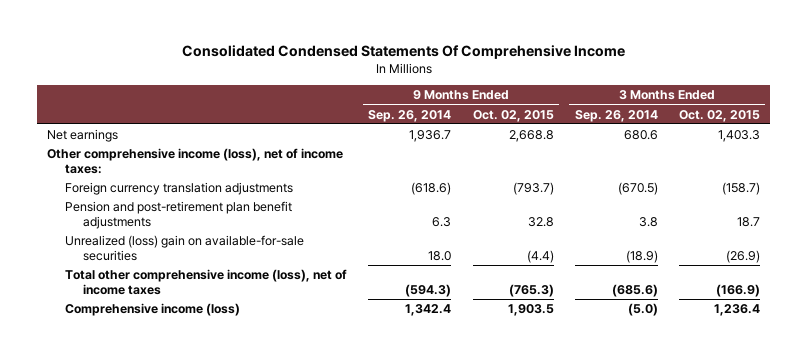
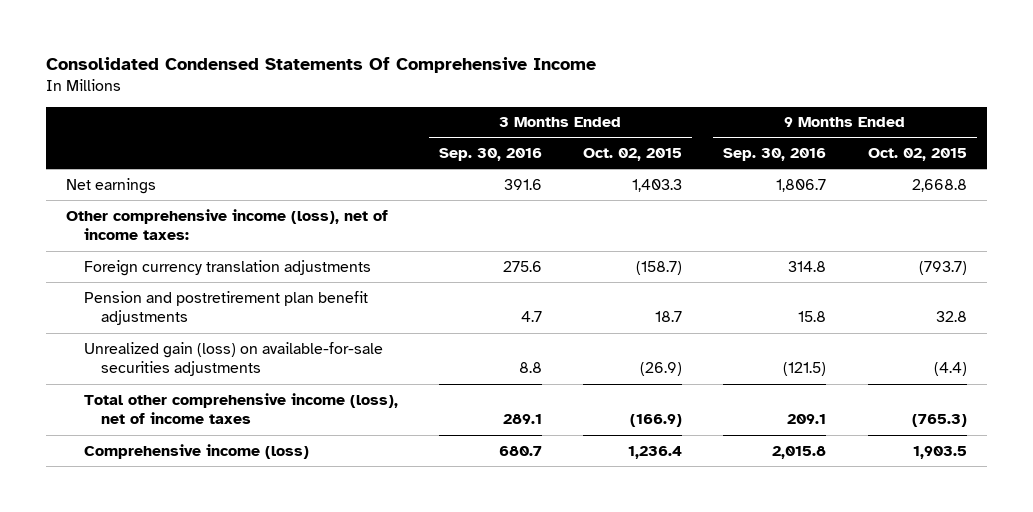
- | 9 Months Ended Sep. 26, 2014 | 9 Months Ended Oct. 02, 2015 | 3 Months Ended Sep. 26, 2014 | 3 Months Ended Oct. 02, 2015
+ | 3 Months Ended Sep. 30, 2016 | 3 Months Ended Oct. 02, 2015 | 9 Months Ended Sep. 30, 2016 | 9 Months Ended Oct. 02, 2015
- Pension and post-retirement plan benefit adjustments | 6.3 | 32.8 | 3.8 | 18.7
- Unrealized (loss) gain on available-for-sale securities | 18.0 | (4.4) | (18.9) | (26.9)
+ Pension and postretirement plan benefit adjustments | 4.7 | 18.7 | 15.8 | 32.8
+ Unrealized gain (loss) on available-for-sale securities adjustments | 8.8 | (26.9) | (121.5) | (4.4)

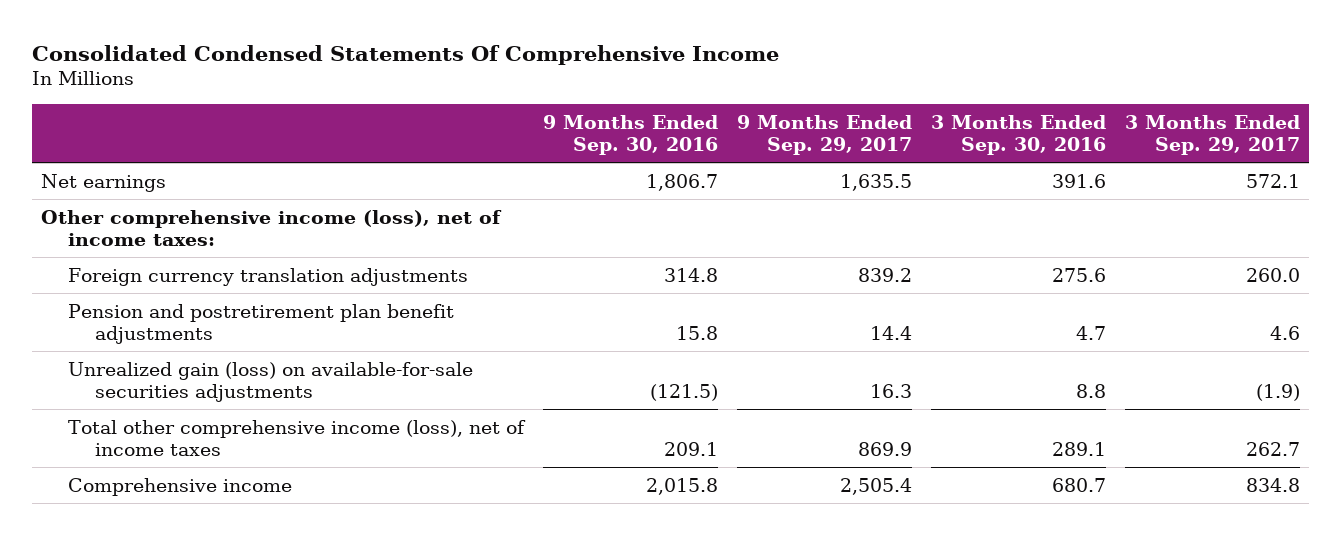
- | 3 Months Ended Sep. 30, 2016 | 3 Months Ended Oct. 02, 2015 | 9 Months Ended Sep. 30, 2016 | 9 Months Ended Oct. 02, 2015
+ | 9 Months Ended Sep. 30, 2016 | 9 Months Ended Sep. 29, 2017 | 3 Months Ended Sep. 30, 2016 | 3 Months Ended Sep. 29, 2017
- Comprehensive income (loss) | 680.7 | 1,236.4 | 2,015.8 | 1,903.5
+ Comprehensive income | 2,015.8 | 2,505.4 | 680.7 | 834.8

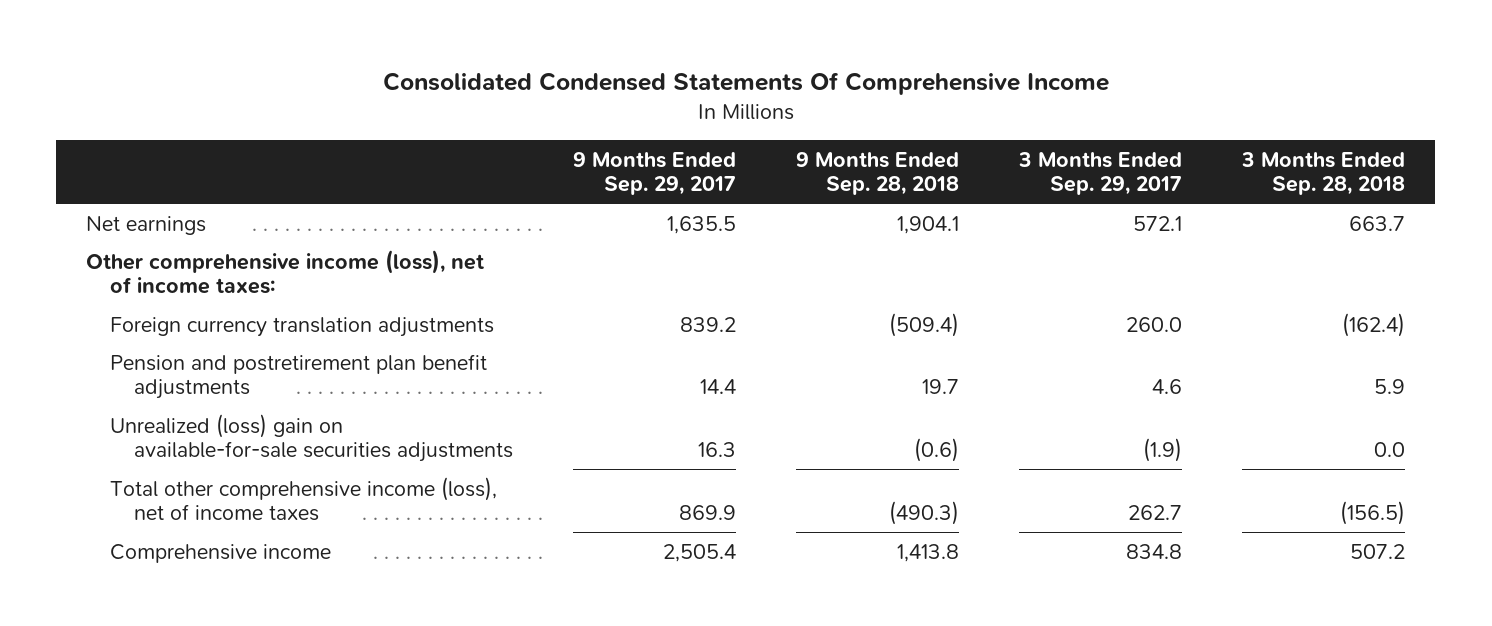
- | 9 Months Ended Sep. 30, 2016 | 9 Months Ended Sep. 29, 2017 | 3 Months Ended Sep. 30, 2016 | 3 Months Ended Sep. 29, 2017
+ | 9 Months Ended Sep. 29, 2017 | 9 Months Ended Sep. 28, 2018 | 3 Months Ended Sep. 29, 2017 | 3 Months Ended Sep. 28, 2018
- Unrealized gain (loss) on available-for-sale securities adjustments | (121.5) | 16.3 | 8.8 | (1.9)
+ Unrealized (loss) gain on available-for-sale securities adjustments | 16.3 | (0.6) | (1.9) | 0.0

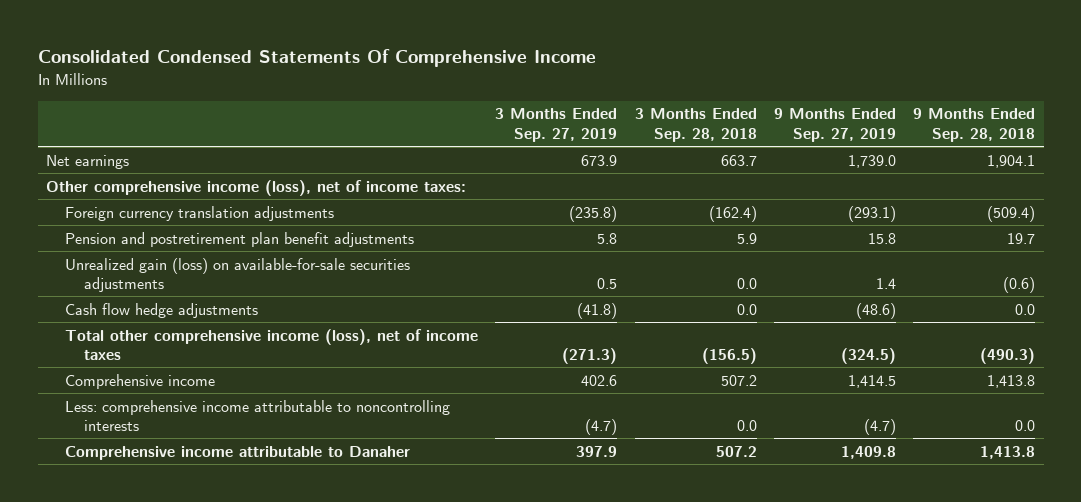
- | 9 Months Ended Sep. 29, 2017 | 9 Months Ended Sep. 28, 2018 | 3 Months Ended Sep. 29, 2017 | 3 Months Ended Sep. 28, 2018
+ | 3 Months Ended Sep. 27, 2019 | 3 Months Ended Sep. 28, 2018 | 9 Months Ended Sep. 27, 2019 | 9 Months Ended Sep. 28, 2018
- Unrealized (loss) gain on available-for-sale securities adjustments | 16.3 | (0.6) | (1.9) | 0.0
+ Unrealized gain (loss) on available-for-sale securities adjustments | 0.5 | 0.0 | 1.4 | (0.6)
+ Cash flow hedge adjustments | (41.8) | 0.0 | (48.6) | 0.0
+ Less: comprehensive income attributable to noncontrolling interests | (4.7) | 0.0 | (4.7) | 0.0
+ Comprehensive income attributable to Danaher | 397.9 | 507.2 | 1,409.8 | 1,413.8

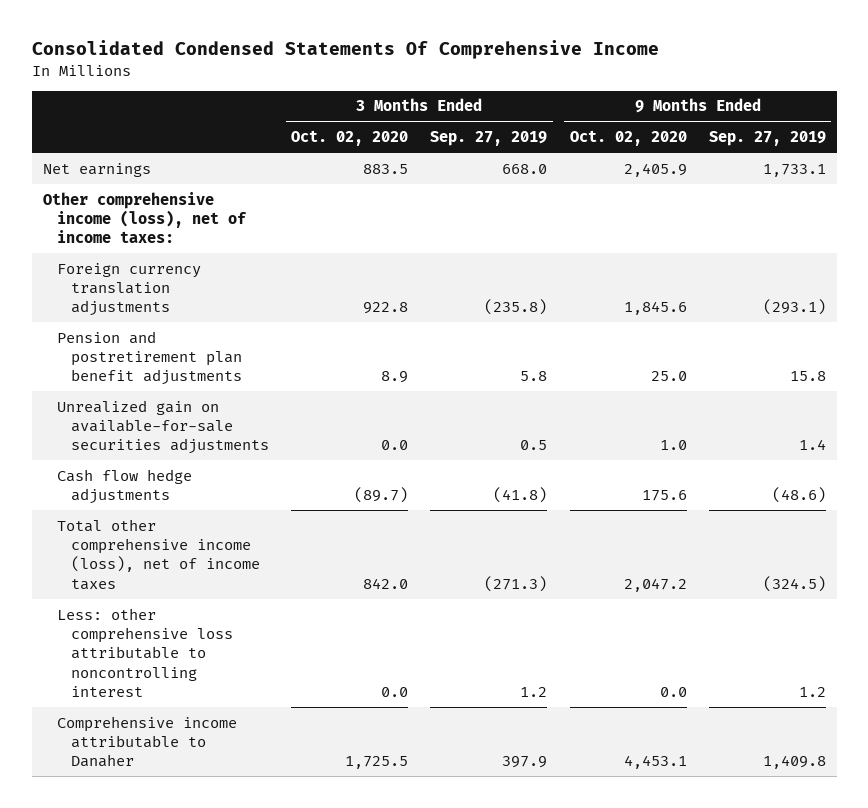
- | 3 Months Ended Sep. 27, 2019 | 3 Months Ended Sep. 28, 2018 | 9 Months Ended Sep. 27, 2019 | 9 Months Ended Sep. 28, 2018
+ | 3 Months Ended Oct. 02, 2020 | 3 Months Ended Sep. 27, 2019 | 9 Months Ended Oct. 02, 2020 | 9 Months Ended Sep. 27, 2019
- Net earnings | 673.9 | 663.7 | 1,739.0 | 1,904.1
+ Net earnings | 883.5 | 668.0 | 2,405.9 | 1,733.1
- Unrealized gain (loss) on available-for-sale securities adjustments | 0.5 | 0.0 | 1.4 | (0.6)
+ Unrealized gain on available-for-sale securities adjustments | 0.0 | 0.5 | 1.0 | 1.4
- Comprehensive income | 402.6 | 507.2 | 1,414.5 | 1,413.8
- Less: comprehensive income attributable to noncontrolling interests | (4.7) | 0.0 | (4.7) | 0.0
+ Less: other comprehensive loss attributable to noncontrolling interest | 0.0 | 1.2 | 0.0 | 1.2

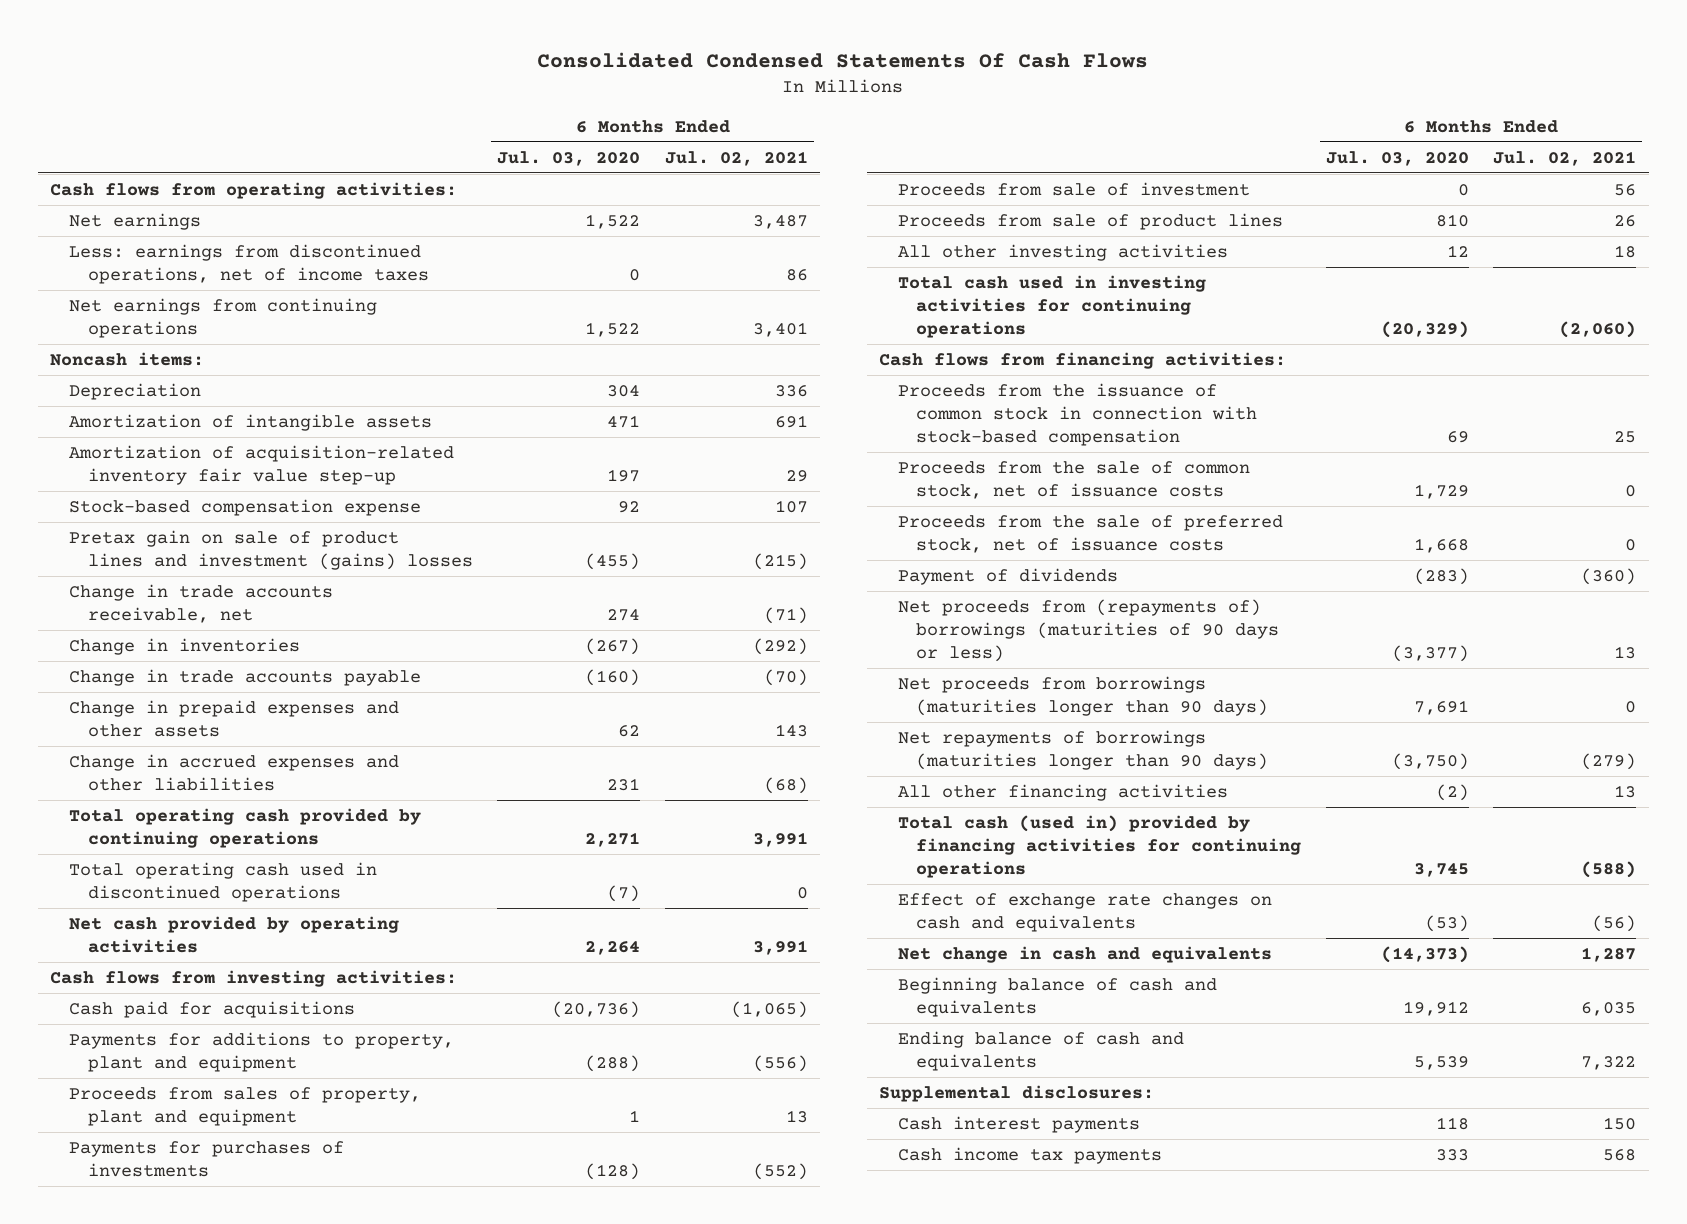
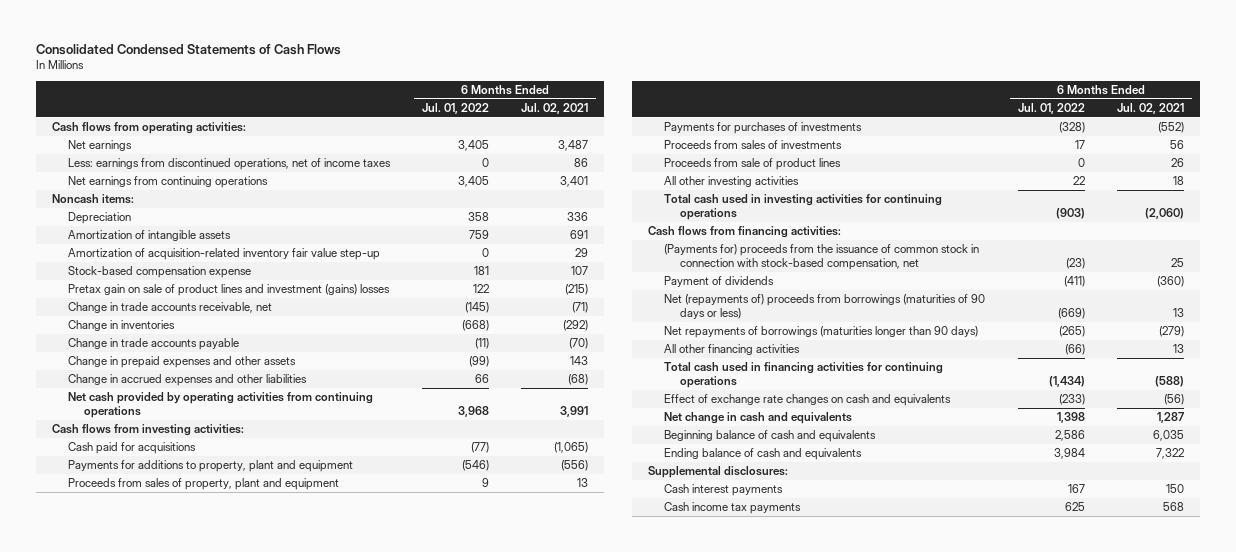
- Consolidated Condensed Statements Of Cash Flows
+ Consolidated Condensed Statements of Cash Flows
- | 6 Months Ended Jul. 03, 2020 | 6 Months Ended Jul. 02, 2021
+ | 6 Months Ended Jul. 01, 2022 | 6 Months Ended Jul. 02, 2021
- Total operating cash provided by continuing operations | 2,271 | 3,991
- Total operating cash used in discontinued operations | (7) | 0
- Net cash provided by operating activities | 2,264 | 3,991
+ Net cash provided by operating activities from continuing operations | 3,968 | 3,991
- Proceeds from sale of investment | 0 | 56
+ Proceeds from sales of investments | 17 | 56
- Proceeds from the issuance of common stock in connection with stock-based compensation | 69 | 25
- Proceeds from the sale of common stock, net of issuance costs | 1,729 | 0
- Proceeds from the sale of preferred stock, net of issuance costs | 1,668 | 0
+ (Payments for) proceeds from the issuance of common stock in connection with stock-based compensation, net | (23) | 25
- Net proceeds from (repayments of) borrowings (maturities of 90 days or less) | (3,377) | 13
- Net proceeds from borrowings (maturities longer than 90 days) | 7,691 | 0
+ Net (repayments of) proceeds from borrowings (maturities of 90 days or less) | (669) | 13
- Total cash (used in) provided by financing activities for continuing operations | 3,745 | (588)
+ Total cash used in financing activities for continuing operations | (1,434) | (588)

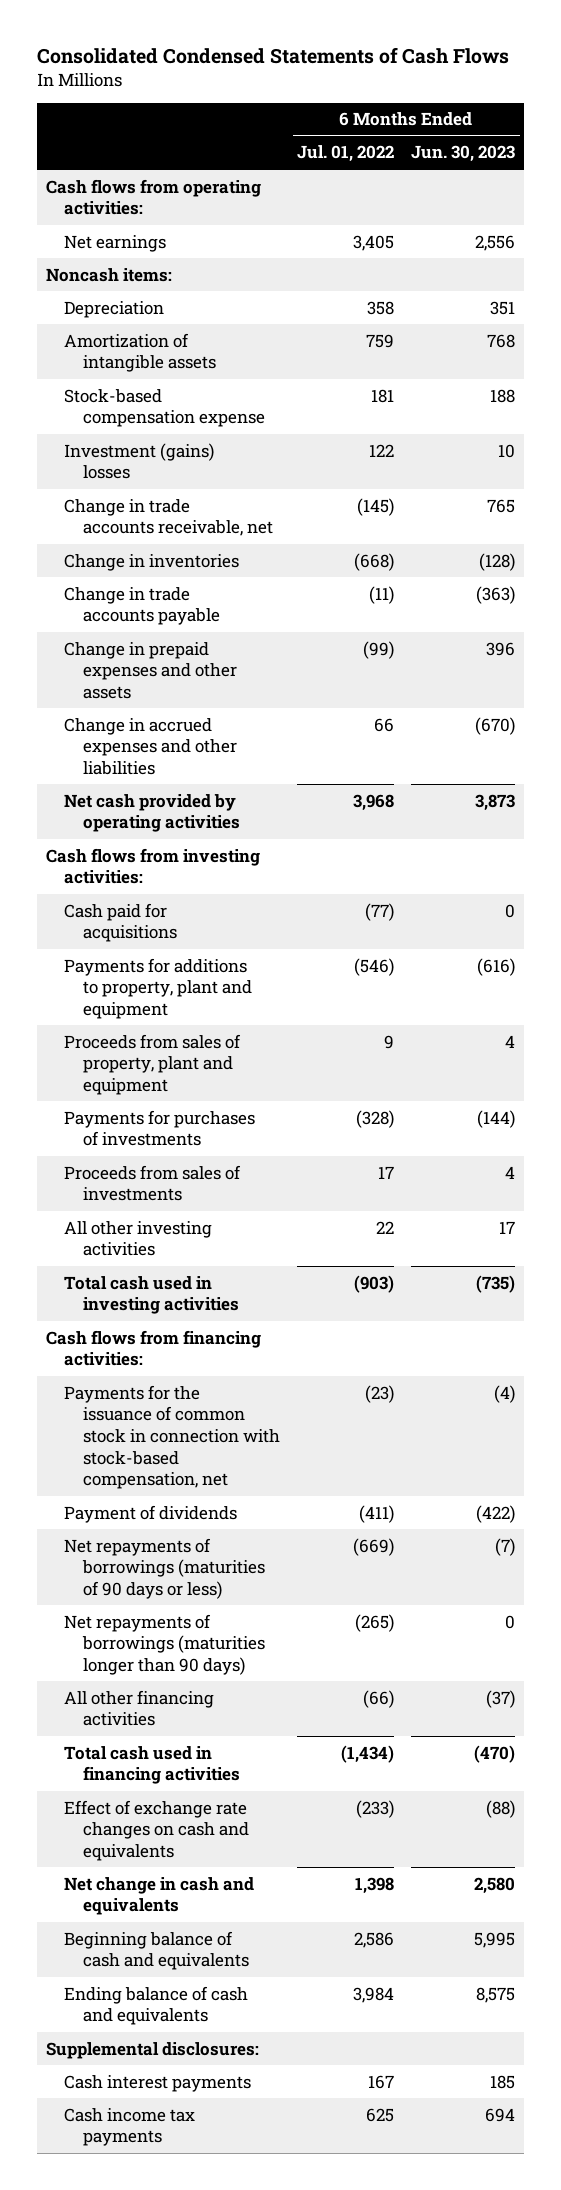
- | 6 Months Ended Jul. 01, 2022 | 6 Months Ended Jul. 02, 2021
+ | 6 Months Ended Jul. 01, 2022 | 6 Months Ended Jun. 30, 2023
- Less: earnings from discontinued operations, net of income taxes | 0 | 86
- Net earnings from continuing operations | 3,405 | 3,401
- Amortization of acquisition-related inventory fair value step-up | 0 | 29
- Pretax gain on sale of product lines and investment (gains) losses | 122 | (215)
+ Investment (gains) losses | 122 | 10
- Net cash provided by operating activities from continuing operations | 3,968 | 3,991
+ Net cash provided by operating activities | 3,968 | 3,873
- Proceeds from sale of product lines | 0 | 26
- Total cash used in investing activities for continuing operations | (903) | (2,060)
+ Total cash used in investing activities | (903) | (735)
- (Payments for) proceeds from the issuance of common stock in connection with stock-based compensation, net | (23) | 25
+ Payments for the issuance of common stock in connection with stock-based compensation, net | (23) | (4)
- Net (repayments of) proceeds from borrowings (maturities of 90 days or less) | (669) | 13
+ Net repayments of borrowings (maturities of 90 days or less) | (669) | (7)
- Total cash used in financing activities for continuing operations | (1,434) | (588)
+ Total cash used in financing activities | (1,434) | (470)

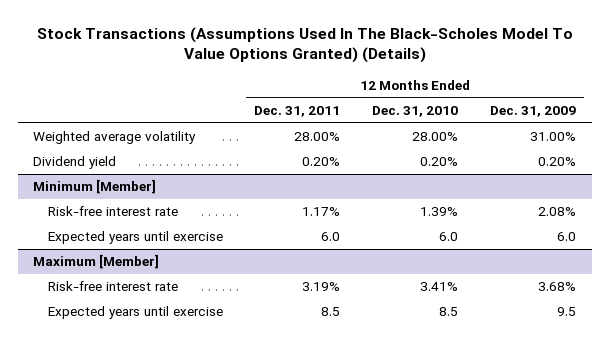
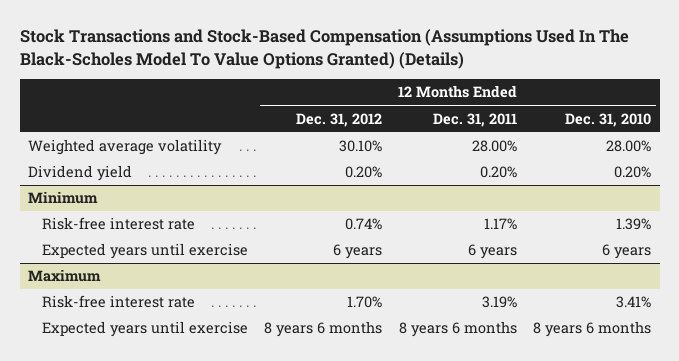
- Stock Transactions (Assumptions Used In The Black-Scholes Model To Value Options Granted) (Details)
+ Stock Transactions and Stock-Based Compensation (Assumptions Used In The Black-Scholes Model To Value Options Granted) (Details)
- | 12 Months Ended Dec. 31, 2011 | 12 Months Ended Dec. 31, 2010 | 12 Months Ended Dec. 31, 2009
+ | 12 Months Ended Dec. 31, 2012 | 12 Months Ended Dec. 31, 2011 | 12 Months Ended Dec. 31, 2010
- Minimum [Member]
+ Minimum
- Expected years until exercise | 6.0 | 6.0 | 6.0
- Maximum [Member]
+ Expected years until exercise | 6 years | 6 years | 6 years
+ Maximum
- Expected years until exercise | 8.5 | 8.5 | 9.5
+ Expected years until exercise | 8 years 6 months | 8 years 6 months | 8 years 6 months

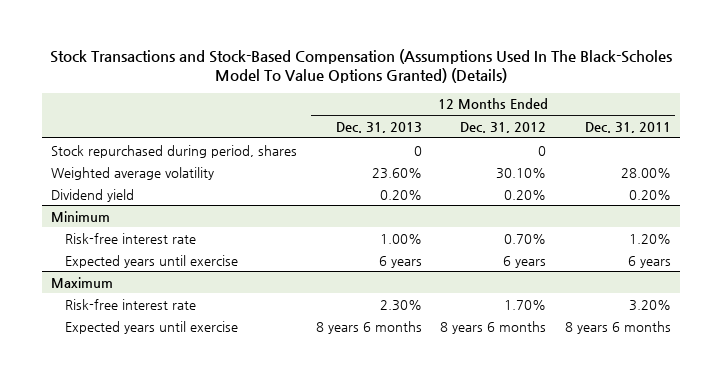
- | 12 Months Ended Dec. 31, 2012 | 12 Months Ended Dec. 31, 2011 | 12 Months Ended Dec. 31, 2010
+ | 12 Months Ended Dec. 31, 2013 | 12 Months Ended Dec. 31, 2012 | 12 Months Ended Dec. 31, 2011
+ Stock repurchased during period, shares | 0 | 0 |
@ Minimum
- Risk-free interest rate | 0.74% | 1.17% | 1.39%
+ Risk-free interest rate | 1.00% | 0.70% | 1.20%
@ Maximum
- Risk-free interest rate | 1.70% | 3.19% | 3.41%
+ Risk-free interest rate | 2.30% | 1.70% | 3.20%

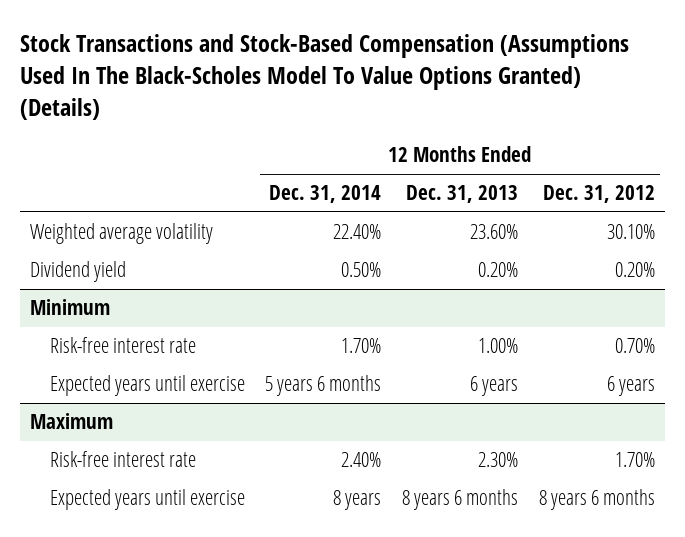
- | 12 Months Ended Dec. 31, 2013 | 12 Months Ended Dec. 31, 2012 | 12 Months Ended Dec. 31, 2011
+ | 12 Months Ended Dec. 31, 2014 | 12 Months Ended Dec. 31, 2013 | 12 Months Ended Dec. 31, 2012
- Stock repurchased during period, shares | 0 | 0 |

